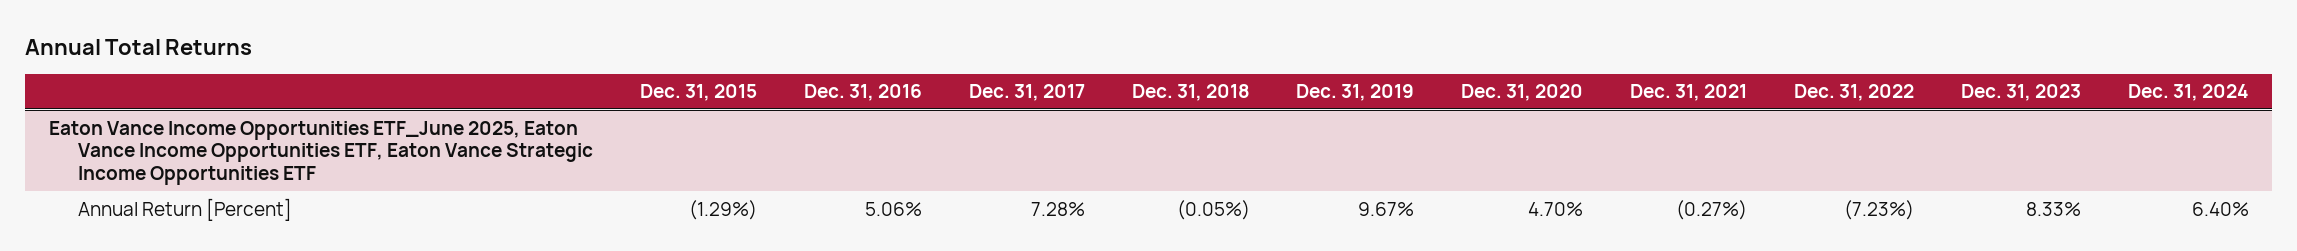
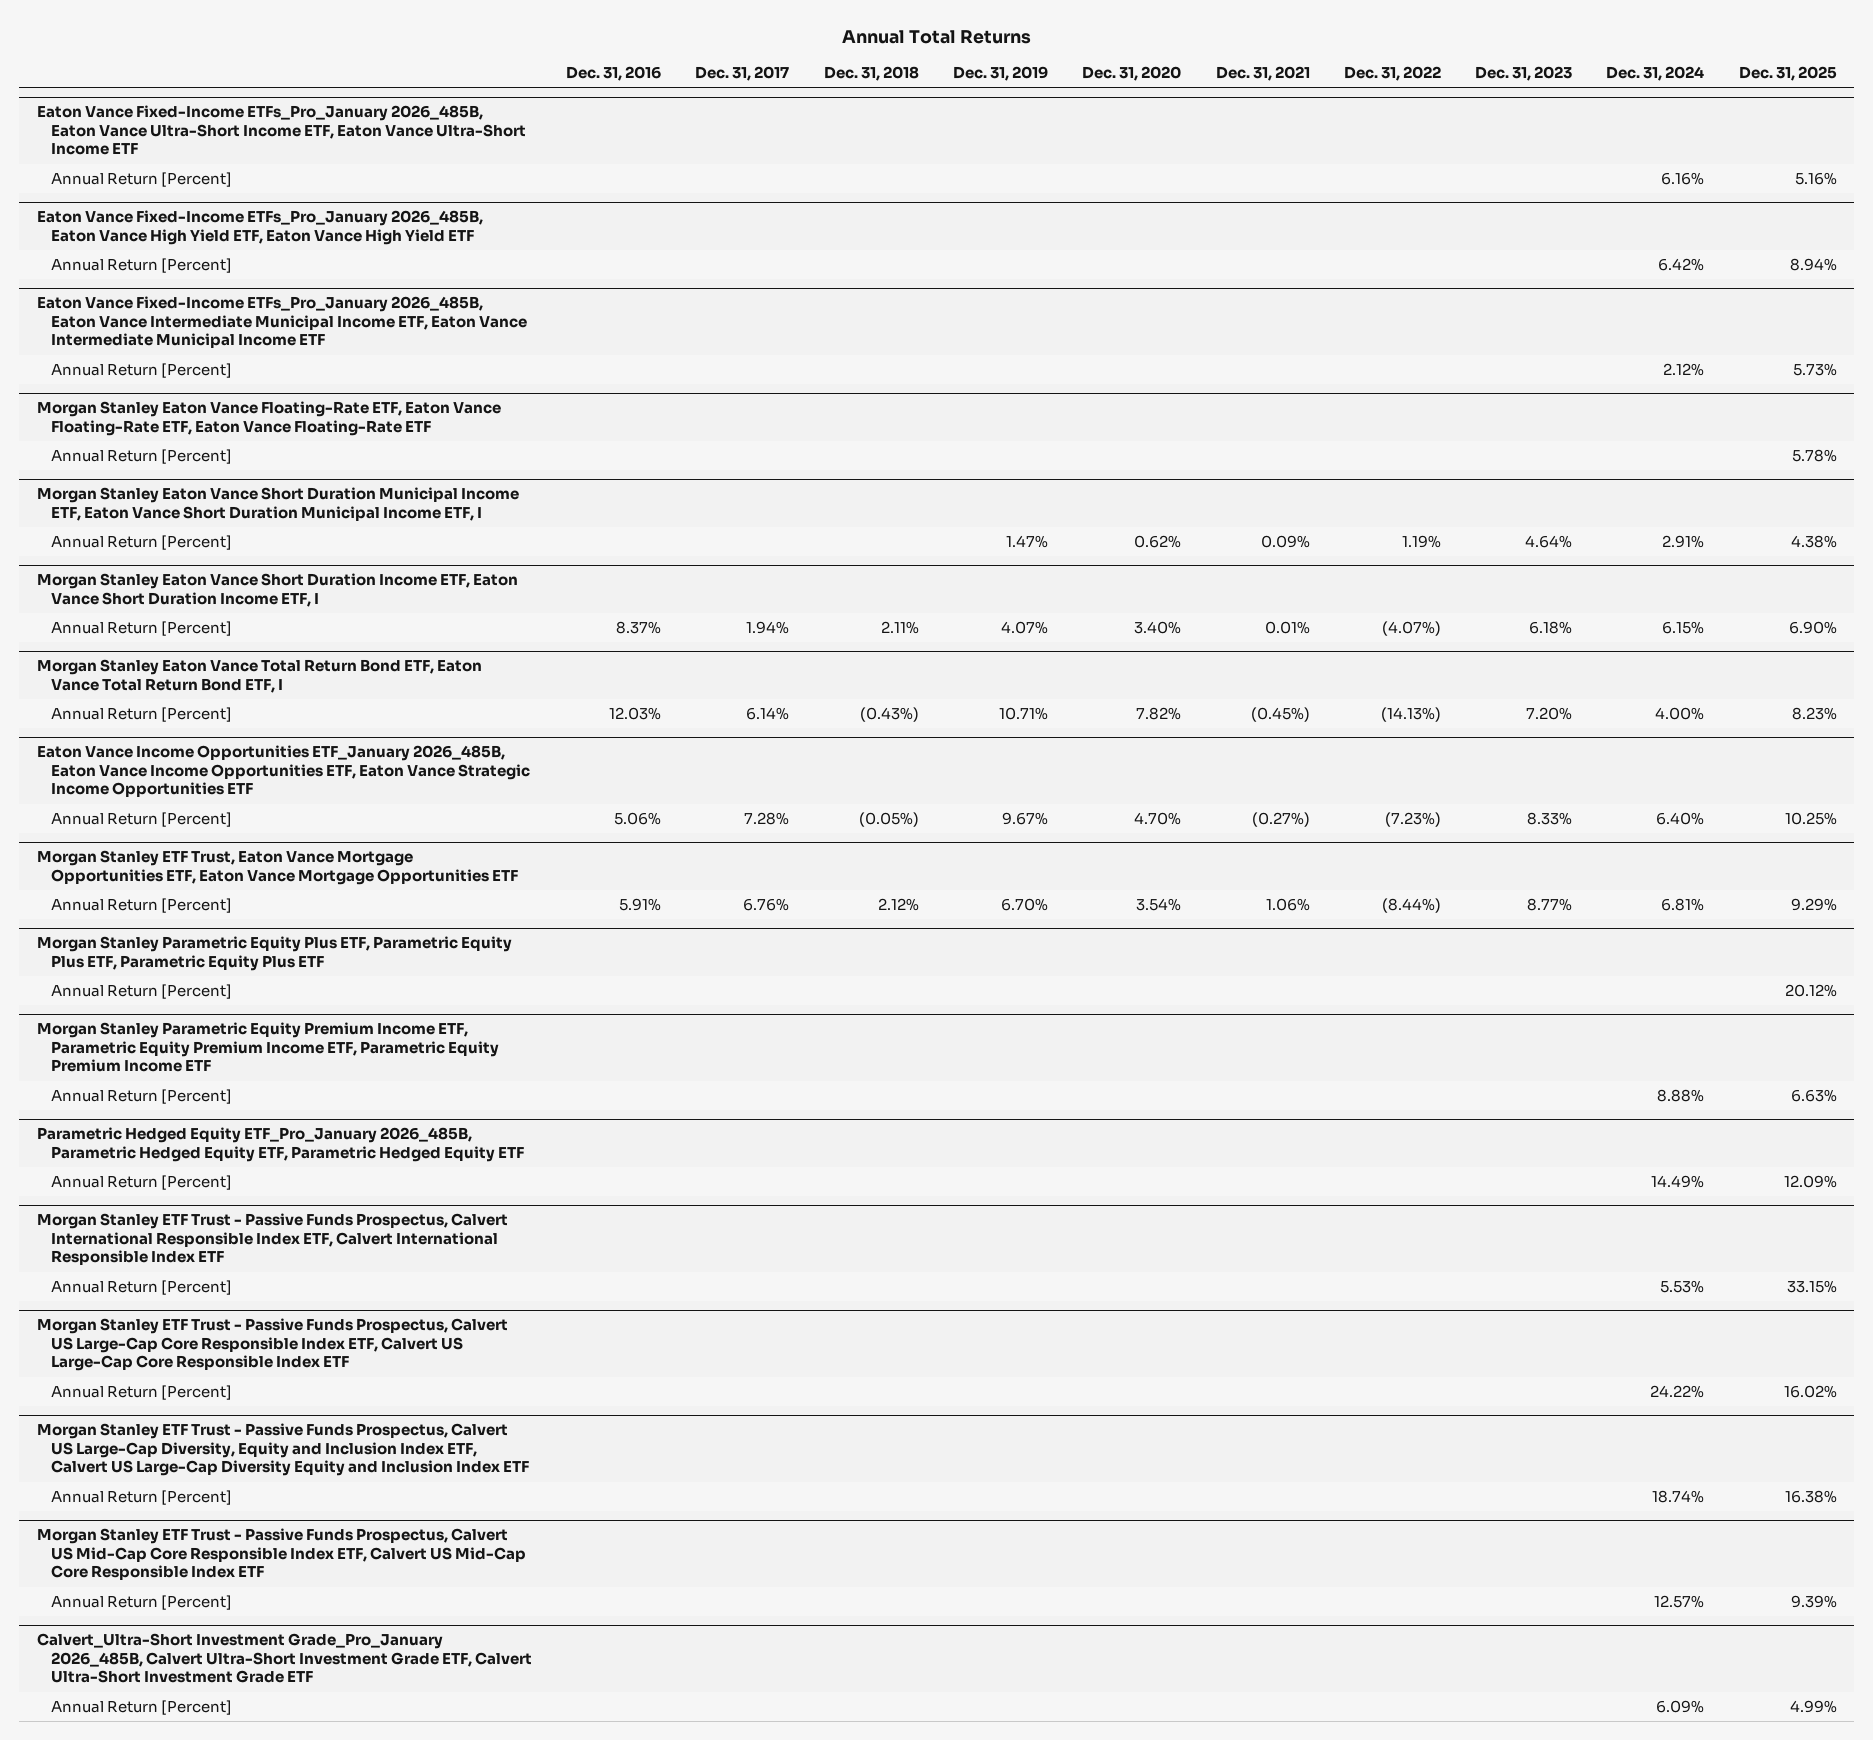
- | Dec. 31, 2015 | Dec. 31, 2016 | Dec. 31, 2017 | Dec. 31, 2018 | Dec. 31, 2019 | Dec. 31, 2020 | Dec. 31, 2021 | Dec. 31, 2022 | Dec. 31, 2023 | Dec. 31, 2024
+ | Dec. 31, 2016 | Dec. 31, 2017 | Dec. 31, 2018 | Dec. 31, 2019 | Dec. 31, 2020 | Dec. 31, 2021 | Dec. 31, 2022 | Dec. 31, 2023 | Dec. 31, 2024 | Dec. 31, 2025
- Eaton Vance Income Opportunities ETF_June 2025, Eaton Vance Income Opportunities ETF, Eaton Vance Strategic Income Opportunities ETF
+ Eaton Vance Fixed-Income ETFs_Pro_January 2026_485B, Eaton Vance Ultra-Short Income ETF, Eaton Vance Ultra-Short Income ETF
+ Annual Return [Percent] | | | | | | | | | 6.16% | 5.16%
+ Eaton Vance Fixed-Income ETFs_Pro_January 2026_485B, Eaton Vance High Yield ETF, Eaton Vance High Yield ETF
+ Annual Return [Percent] | | | | | | | | | 6.42% | 8.94%
+ Eaton Vance Fixed-Income ETFs_Pro_January 2026_485B, Eaton Vance Intermediate Municipal Income ETF, Eaton Vance Intermediate Municipal Income ETF
+ Annual Return [Percent] | | | | | | | | | 2.12% | 5.73%
+ Morgan Stanley Eaton Vance Floating-Rate ETF, Eaton Vance Floating-Rate ETF, Eaton Vance Floating-Rate ETF
+ Annual Return [Percent] | | | | | | | | | | 5.78%
+ Morgan Stanley Eaton Vance Short Duration Municipal Income ETF, Eaton Vance Short Duration Municipal Income ETF, I
+ Annual Return [Percent] | | | | 1.47% | 0.62% | 0.09% | 1.19% | 4.64% | 2.91% | 4.38%
+ Morgan Stanley Eaton Vance Short Duration Income ETF, Eaton Vance Short Duration Income ETF, I
+ Annual Return [Percent] | 8.37% | 1.94% | 2.11% | 4.07% | 3.40% | 0.01% | (4.07%) | 6.18% | 6.15% | 6.90%
+ Morgan Stanley Eaton Vance Total Return Bond ETF, Eaton Vance Total Return Bond ETF, I
+ Annual Return [Percent] | 12.03% | 6.14% | (0.43%) | 10.71% | 7.82% | (0.45%) | (14.13%) | 7.20% | 4.00% | 8.23%
+ Eaton Vance Income Opportunities ETF_January 2026_485B, Eaton Vance Income Opportunities ETF, Eaton Vance Strategic Income Opportunities ETF
+ Morgan Stanley ETF Trust, Eaton Vance Mortgage Opportunities ETF, Eaton Vance Mortgage Opportunities ETF
+ Annual Return [Percent] | 5.91% | 6.76% | 2.12% | 6.70% | 3.54% | 1.06% | (8.44%) | 8.77% | 6.81% | 9.29%
+ Morgan Stanley Parametric Equity Plus ETF, Parametric Equity Plus ETF, Parametric Equity Plus ETF
+ Annual Return [Percent] | | | | | | | | | | 20.12%
+ Morgan Stanley Parametric Equity Premium Income ETF, Parametric Equity Premium Income ETF, Parametric Equity Premium Income ETF
+ Annual Return [Percent] | | | | | | | | | 8.88% | 6.63%
+ Parametric Hedged Equity ETF_Pro_January 2026_485B, Parametric Hedged Equity ETF, Parametric Hedged Equity ETF
+ Annual Return [Percent] | | | | | | | | | 14.49% | 12.09%
+ Morgan Stanley ETF Trust - Passive Funds Prospectus, Calvert International Responsible Index ETF, Calvert International Responsible Index ETF
+ Annual Return [Percent] | | | | | | | | | 5.53% | 33.15%
+ Morgan Stanley ETF Trust - Passive Funds Prospectus, Calvert US Large-Cap Core Responsible Index ETF, Calvert US Large-Cap Core Responsible Index ETF
+ Annual Return [Percent] | | | | | | | | | 24.22% | 16.02%
+ Morgan Stanley ETF Trust - Passive Funds Prospectus, Calvert US Large-Cap Diversity, Equity and Inclusion Index ETF, Calvert US Large-Cap Diversity Equity and Inclusion Index ETF
+ Annual Return [Percent] | | | | | | | | | 18.74% | 16.38%
+ Morgan Stanley ETF Trust - Passive Funds Prospectus, Calvert US Mid-Cap Core Responsible Index ETF, Calvert US Mid-Cap Core Responsible Index ETF
+ Annual Return [Percent] | | | | | | | | | 12.57% | 9.39%
+ Calvert_Ultra-Short Investment Grade_Pro_January 2026_485B, Calvert Ultra-Short Investment Grade ETF, Calvert Ultra-Short Investment Grade ETF
+ Annual Return [Percent] | | | | | | | | | 6.09% | 4.99%

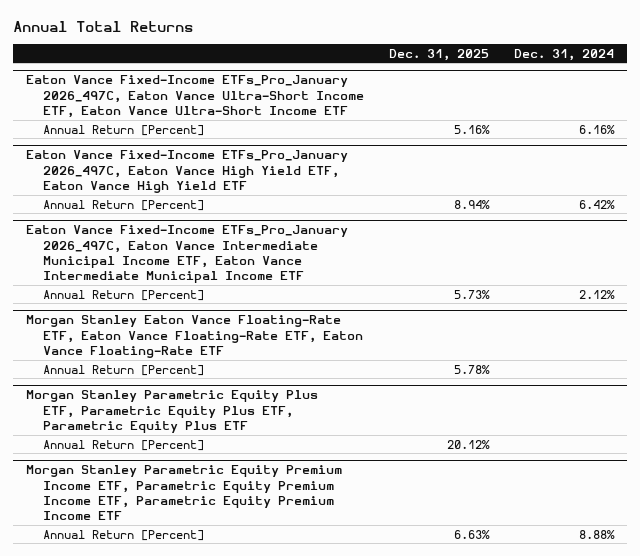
- | Dec. 31, 2016 | Dec. 31, 2017 | Dec. 31, 2018 | Dec. 31, 2019 | Dec. 31, 2020 | Dec. 31, 2021 | Dec. 31, 2022 | Dec. 31, 2023 | Dec. 31, 2024 | Dec. 31, 2025
+ | Dec. 31, 2025 | Dec. 31, 2024
- Eaton Vance Fixed-Income ETFs_Pro_January 2026_485B, Eaton Vance Ultra-Short Income ETF, Eaton Vance Ultra-Short Income ETF
+ Eaton Vance Fixed-Income ETFs_Pro_January 2026_497C, Eaton Vance Ultra-Short Income ETF, Eaton Vance Ultra-Short Income ETF
- Eaton Vance Fixed-Income ETFs_Pro_January 2026_485B, Eaton Vance High Yield ETF, Eaton Vance High Yield ETF
+ Eaton Vance Fixed-Income ETFs_Pro_January 2026_497C, Eaton Vance High Yield ETF, Eaton Vance High Yield ETF
- Eaton Vance Fixed-Income ETFs_Pro_January 2026_485B, Eaton Vance Intermediate Municipal Income ETF, Eaton Vance Intermediate Municipal Income ETF
+ Eaton Vance Fixed-Income ETFs_Pro_January 2026_497C, Eaton Vance Intermediate Municipal Income ETF, Eaton Vance Intermediate Municipal Income ETF
- Morgan Stanley Eaton Vance Short Duration Municipal Income ETF, Eaton Vance Short Duration Municipal Income ETF, I
- Annual Return [Percent] | | | | 1.47% | 0.62% | 0.09% | 1.19% | 4.64% | 2.91% | 4.38%
- Morgan Stanley Eaton Vance Short Duration Income ETF, Eaton Vance Short Duration Income ETF, I
- Annual Return [Percent] | 8.37% | 1.94% | 2.11% | 4.07% | 3.40% | 0.01% | (4.07%) | 6.18% | 6.15% | 6.90%
- Morgan Stanley Eaton Vance Total Return Bond ETF, Eaton Vance Total Return Bond ETF, I
- Annual Return [Percent] | 12.03% | 6.14% | (0.43%) | 10.71% | 7.82% | (0.45%) | (14.13%) | 7.20% | 4.00% | 8.23%
- Eaton Vance Income Opportunities ETF_January 2026_485B, Eaton Vance Income Opportunities ETF, Eaton Vance Strategic Income Opportunities ETF
- Annual Return [Percent] | 5.06% | 7.28% | (0.05%) | 9.67% | 4.70% | (0.27%) | (7.23%) | 8.33% | 6.40% | 10.25%
- Morgan Stanley ETF Trust, Eaton Vance Mortgage Opportunities ETF, Eaton Vance Mortgage Opportunities ETF
- Annual Return [Percent] | 5.91% | 6.76% | 2.12% | 6.70% | 3.54% | 1.06% | (8.44%) | 8.77% | 6.81% | 9.29%
- Parametric Hedged Equity ETF_Pro_January 2026_485B, Parametric Hedged Equity ETF, Parametric Hedged Equity ETF
- Annual Return [Percent] | | | | | | | | | 14.49% | 12.09%
- Morgan Stanley ETF Trust - Passive Funds Prospectus, Calvert International Responsible Index ETF, Calvert International Responsible Index ETF
- Annual Return [Percent] | | | | | | | | | 5.53% | 33.15%
- Morgan Stanley ETF Trust - Passive Funds Prospectus, Calvert US Large-Cap Core Responsible Index ETF, Calvert US Large-Cap Core Responsible Index ETF
- Annual Return [Percent] | | | | | | | | | 24.22% | 16.02%
- Morgan Stanley ETF Trust - Passive Funds Prospectus, Calvert US Large-Cap Diversity, Equity and Inclusion Index ETF, Calvert US Large-Cap Diversity Equity and Inclusion Index ETF
- Annual Return [Percent] | | | | | | | | | 18.74% | 16.38%
- Morgan Stanley ETF Trust - Passive Funds Prospectus, Calvert US Mid-Cap Core Responsible Index ETF, Calvert US Mid-Cap Core Responsible Index ETF
- Annual Return [Percent] | | | | | | | | | 12.57% | 9.39%
- Calvert_Ultra-Short Investment Grade_Pro_January 2026_485B, Calvert Ultra-Short Investment Grade ETF, Calvert Ultra-Short Investment Grade ETF
- Annual Return [Percent] | | | | | | | | | 6.09% | 4.99%

